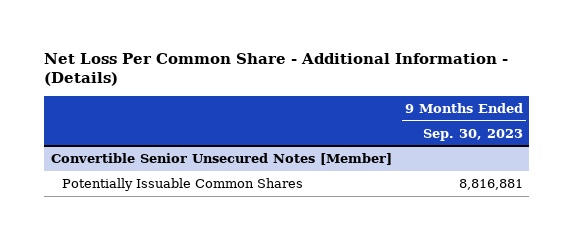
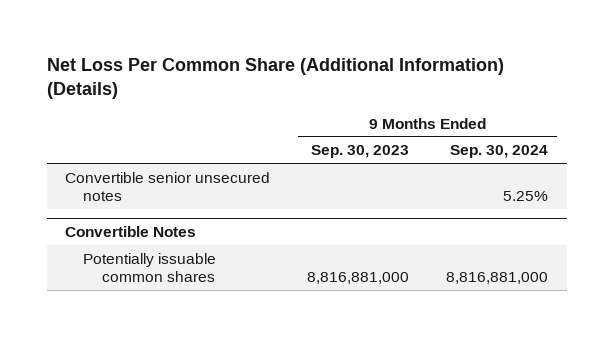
- Net Loss Per Common Share - Additional Information - (Details)
+ Net Loss Per Common Share (Additional Information) (Details)
- | 9 Months Ended Sep. 30, 2023
+ | 9 Months Ended Sep. 30, 2023 | 9 Months Ended Sep. 30, 2024
- Convertible Senior Unsecured Notes [Member]
- Potentially Issuable Common Shares | 8,816,881
+ Convertible senior unsecured notes | | 5.25%
+ Convertible Notes
+ Potentially issuable common shares | 8,816,881,000 | 8,816,881,000

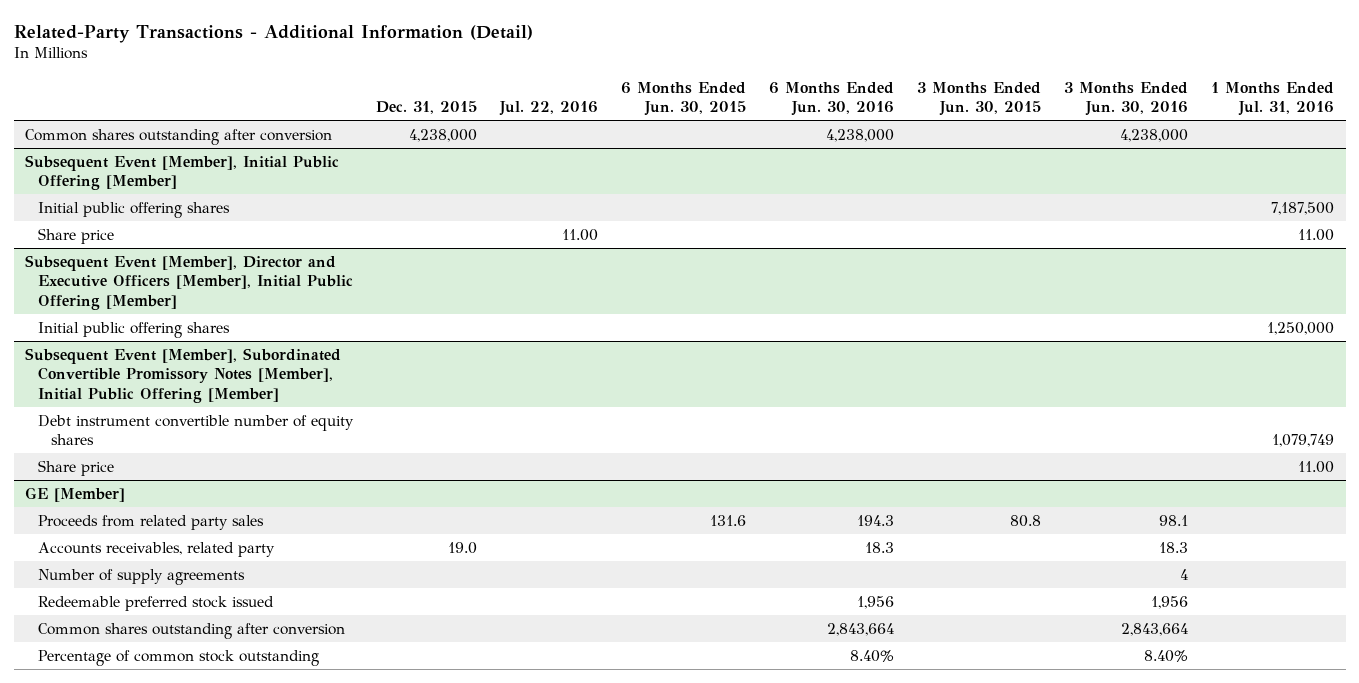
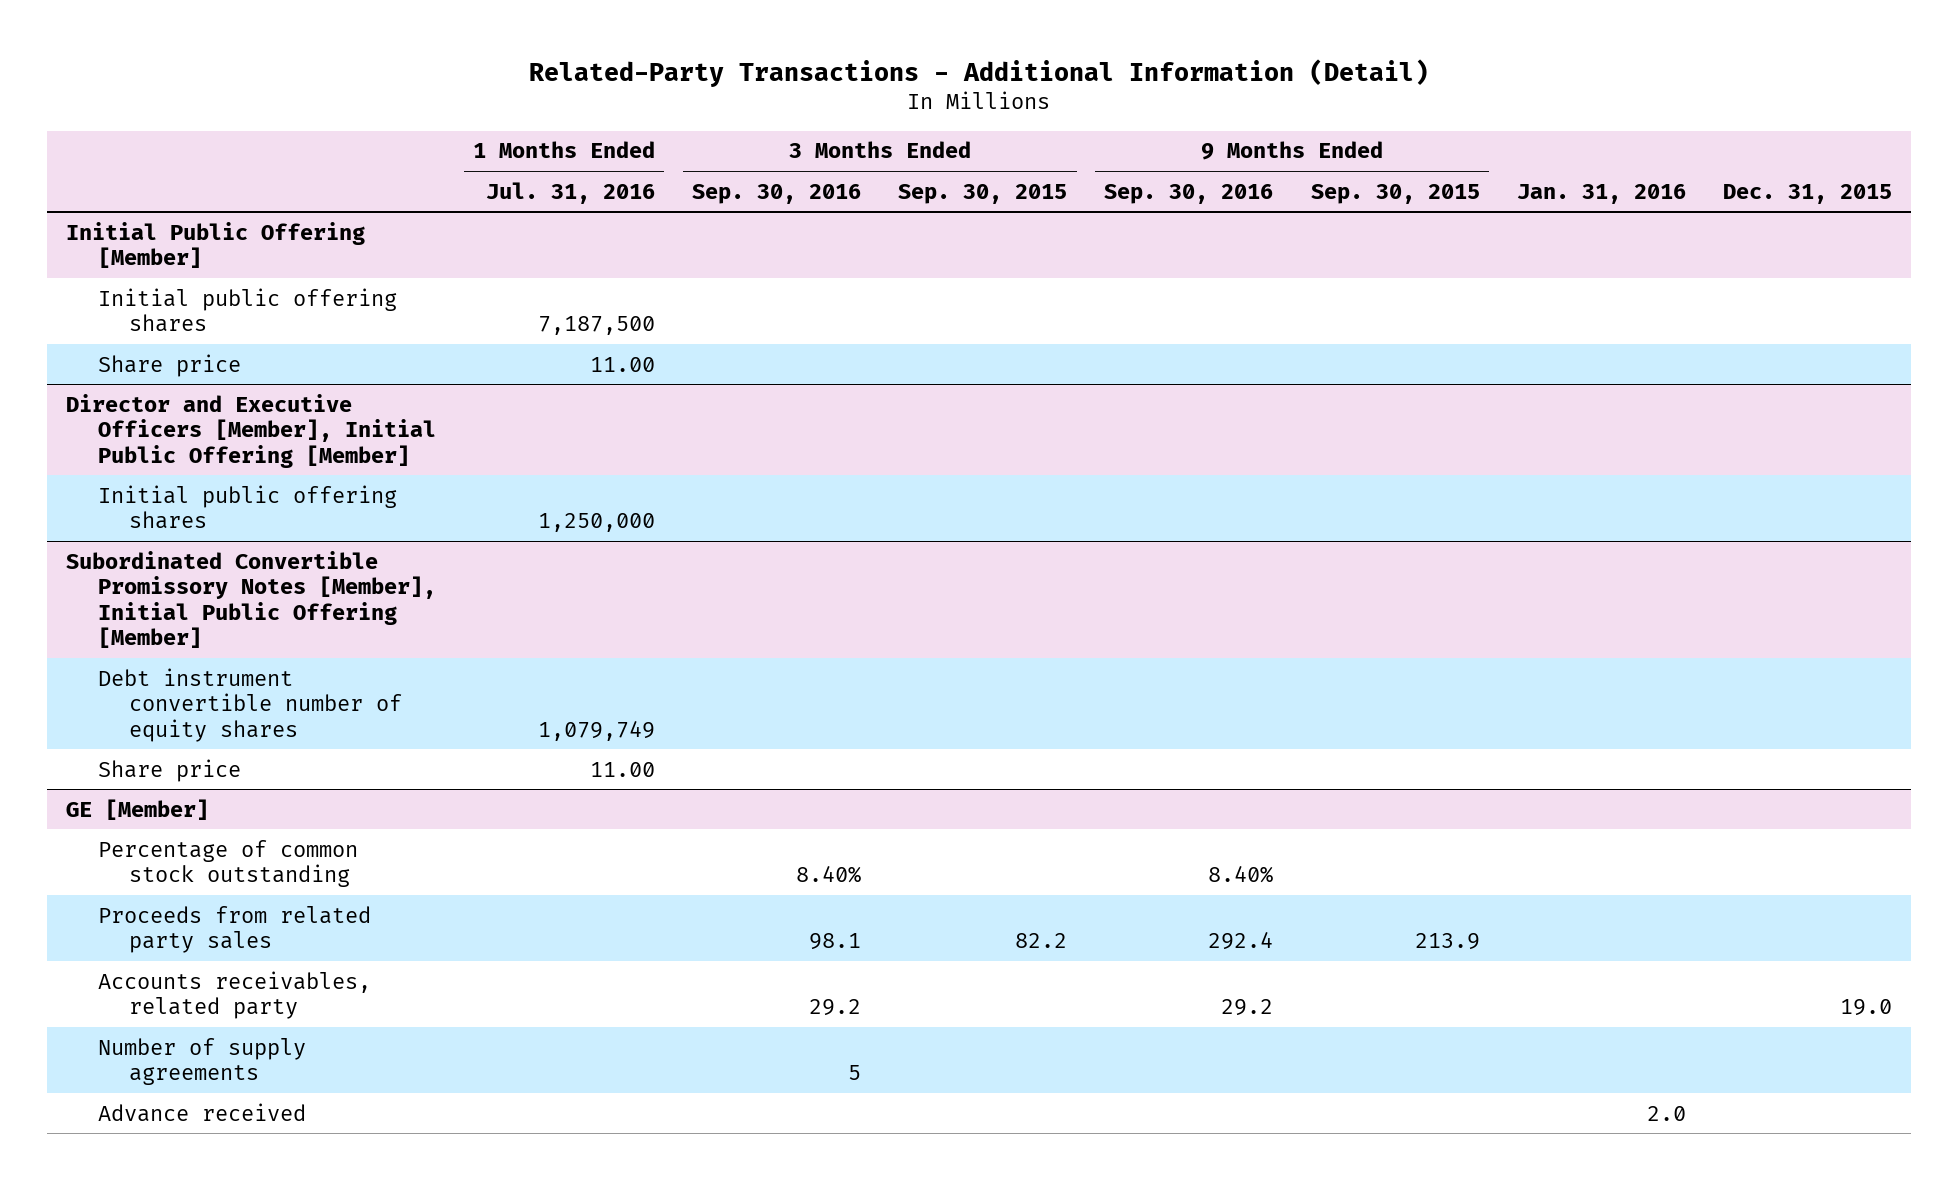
- | Dec. 31, 2015 | Jul. 22, 2016 | 6 Months Ended Jun. 30, 2015 | 6 Months Ended Jun. 30, 2016 | 3 Months Ended Jun. 30, 2015 | 3 Months Ended Jun. 30, 2016 | 1 Months Ended Jul. 31, 2016
+ | 1 Months Ended Jul. 31, 2016 | 3 Months Ended Sep. 30, 2016 | 3 Months Ended Sep. 30, 2015 | 9 Months Ended Sep. 30, 2016 | 9 Months Ended Sep. 30, 2015 | Jan. 31, 2016 | Dec. 31, 2015
- Common shares outstanding after conversion | 4,238,000 | | | 4,238,000 | | 4,238,000 |
- Subsequent Event [Member], Initial Public Offering [Member]
+ Initial Public Offering [Member]
- Subsequent Event [Member], Director and Executive Officers [Member], Initial Public Offering [Member]
+ Director and Executive Officers [Member], Initial Public Offering [Member]
- Subsequent Event [Member], Subordinated Convertible Promissory Notes [Member], Initial Public Offering [Member]
+ Subordinated Convertible Promissory Notes [Member], Initial Public Offering [Member]
@ GE [Member]
moved up: Percentage of common stock outstanding | | 8.40% | | 8.40% | | |
- Redeemable preferred stock issued | | | | 1,956 | | 1,956 |
- Common shares outstanding after conversion | | | | 2,843,664 | | 2,843,664 |
+ Advance received | | | | | | 2.0 |

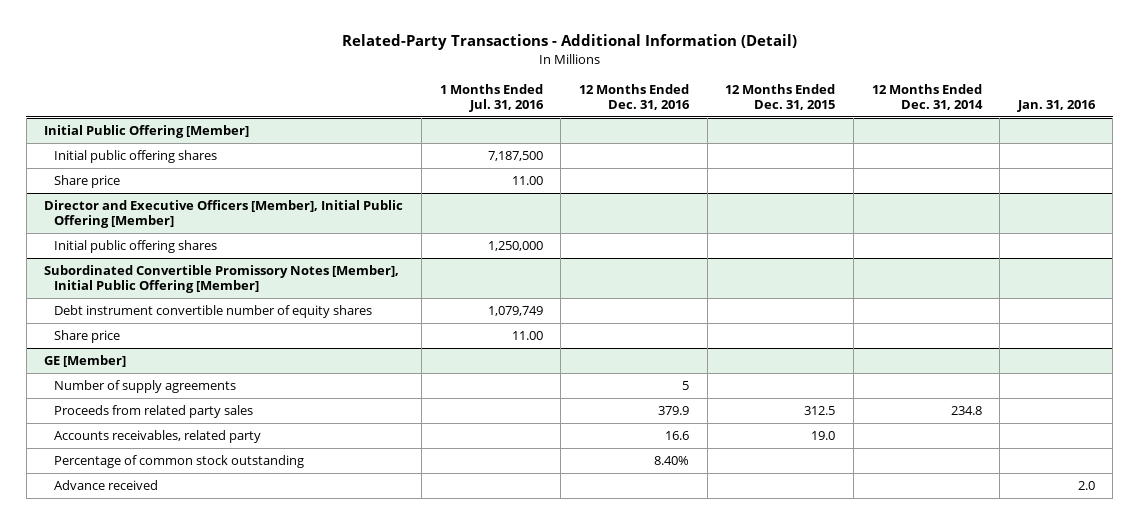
- | 1 Months Ended Jul. 31, 2016 | 3 Months Ended Sep. 30, 2016 | 3 Months Ended Sep. 30, 2015 | 9 Months Ended Sep. 30, 2016 | 9 Months Ended Sep. 30, 2015 | Jan. 31, 2016 | Dec. 31, 2015
+ | 1 Months Ended Jul. 31, 2016 | 12 Months Ended Dec. 31, 2016 | 12 Months Ended Dec. 31, 2015 | 12 Months Ended Dec. 31, 2014 | Jan. 31, 2016
@ GE [Member]
moved up: Number of supply agreements | | 5 | | |
moved down: Percentage of common stock outstanding | | 8.40% | | |

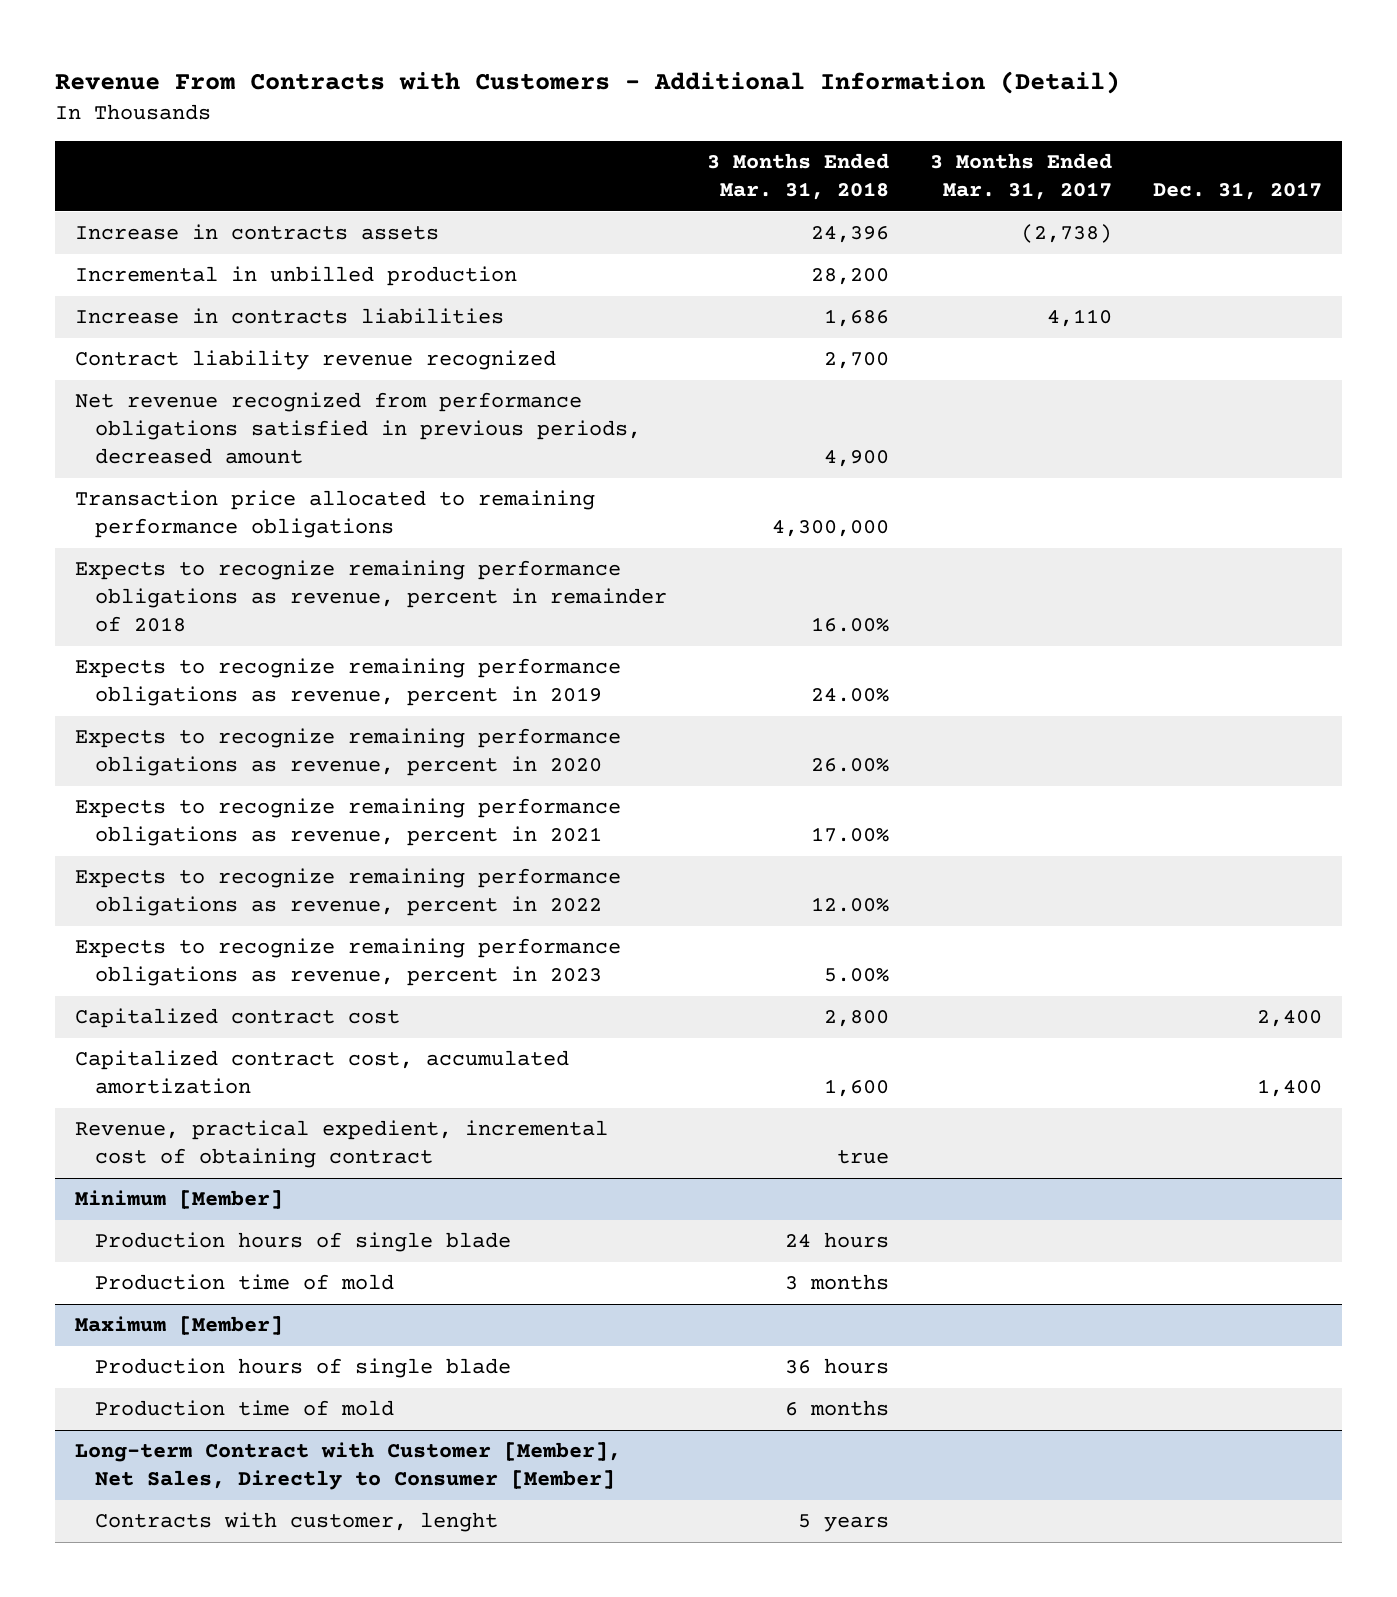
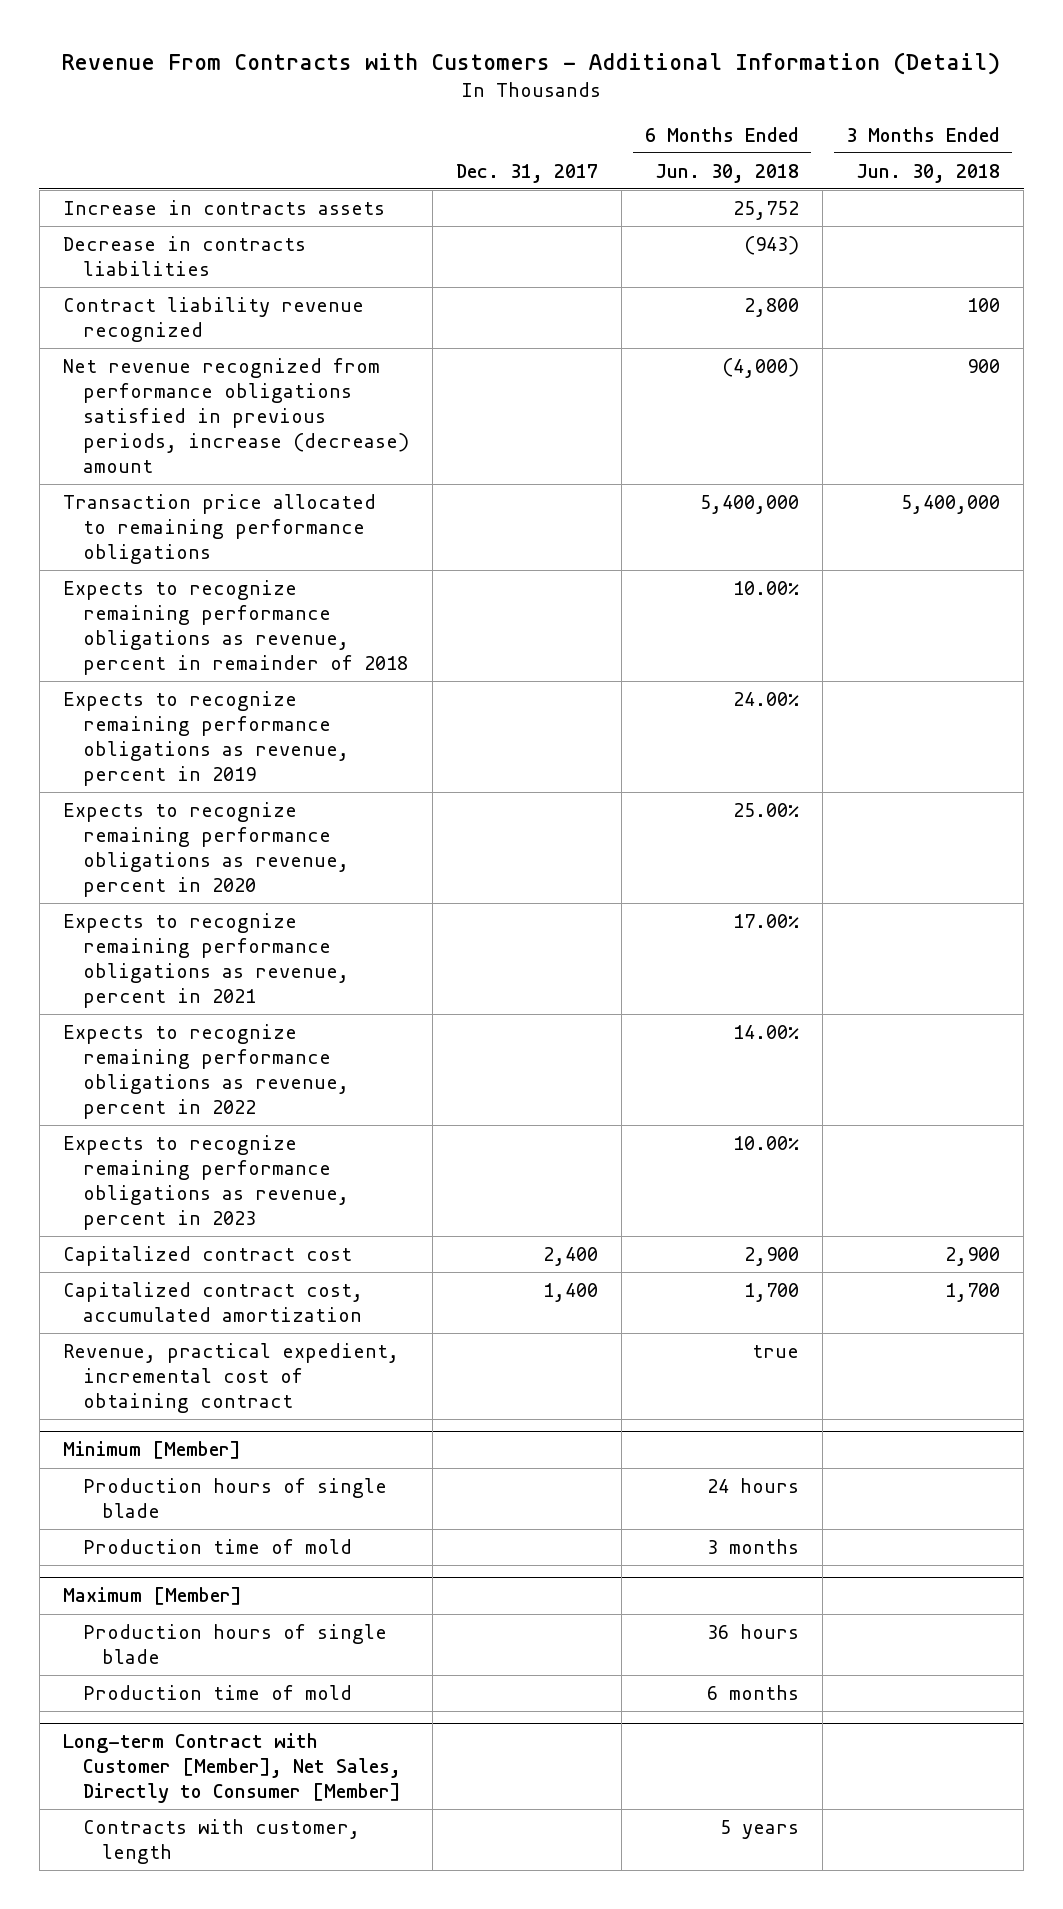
- | 3 Months Ended Mar. 31, 2018 | 3 Months Ended Mar. 31, 2017 | Dec. 31, 2017
+ | Dec. 31, 2017 | 6 Months Ended Jun. 30, 2018 | 3 Months Ended Jun. 30, 2018
- Incremental in unbilled production | 28,200 | |
- Increase in contracts liabilities | 1,686 | 4,110 |
+ Decrease in contracts liabilities | | (943) |
- Net revenue recognized from performance obligations satisfied in previous periods, decreased amount | 4,900 | |
+ Net revenue recognized from performance obligations satisfied in previous periods, increase (decrease) amount | | (4,000) | 900
@ Long-term Contract with Customer [Member], Net Sales, Directly to Consumer [Member]
- Contracts with customer, lenght | 5 years | |
+ Contracts with customer, length | | 5 years |

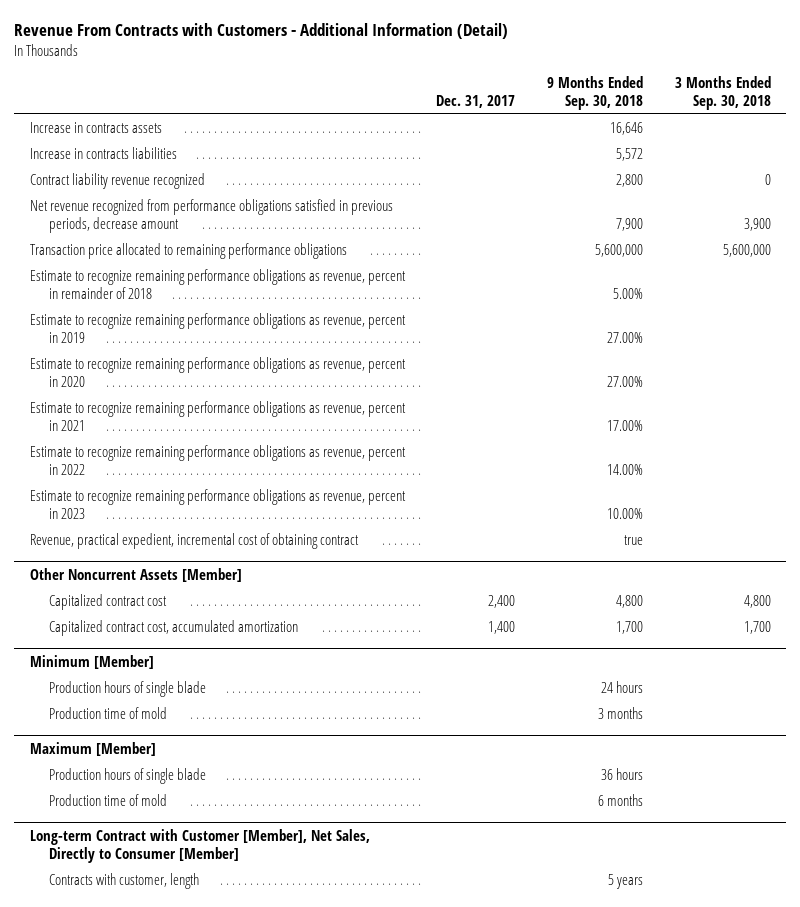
- | Dec. 31, 2017 | 6 Months Ended Jun. 30, 2018 | 3 Months Ended Jun. 30, 2018
+ | Dec. 31, 2017 | 9 Months Ended Sep. 30, 2018 | 3 Months Ended Sep. 30, 2018
- Decrease in contracts liabilities | | (943) |
+ Increase in contracts liabilities | | 5,572 |
- Net revenue recognized from performance obligations satisfied in previous periods, increase (decrease) amount | | (4,000) | 900
+ Net revenue recognized from performance obligations satisfied in previous periods, decrease amount | | 7,900 | 3,900
- Expects to recognize remaining performance obligations as revenue, percent in remainder of 2018 | | 10.00% |
- Expects to recognize remaining performance obligations as revenue, percent in 2019 | | 24.00% |
- Expects to recognize remaining performance obligations as revenue, percent in 2020 | | 25.00% |
- Expects to recognize remaining performance obligations as revenue, percent in 2021 | | 17.00% |
- Expects to recognize remaining performance obligations as revenue, percent in 2022 | | 14.00% |
- Expects to recognize remaining performance obligations as revenue, percent in 2023 | | 10.00% |
- Capitalized contract cost | 2,400 | 2,900 | 2,900
- Capitalized contract cost, accumulated amortization | 1,400 | 1,700 | 1,700
+ Estimate to recognize remaining performance obligations as revenue, percent in remainder of 2018 | | 5.00% |
+ Estimate to recognize remaining performance obligations as revenue, percent in 2019 | | 27.00% |
+ Estimate to recognize remaining performance obligations as revenue, percent in 2020 | | 27.00% |
+ Estimate to recognize remaining performance obligations as revenue, percent in 2021 | | 17.00% |
+ Estimate to recognize remaining performance obligations as revenue, percent in 2022 | | 14.00% |
+ Estimate to recognize remaining performance obligations as revenue, percent in 2023 | | 10.00% |
+ Other Noncurrent Assets [Member]
+ Capitalized contract cost | 2,400 | 4,800 | 4,800
+ Capitalized contract cost, accumulated amortization | 1,400 | 1,700 | 1,700

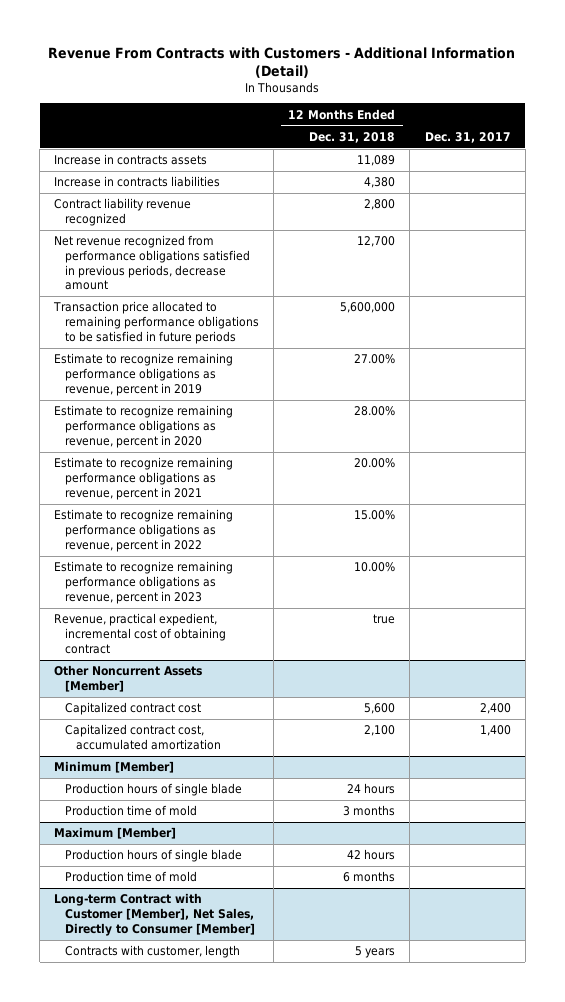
- | Dec. 31, 2017 | 9 Months Ended Sep. 30, 2018 | 3 Months Ended Sep. 30, 2018
+ | 12 Months Ended Dec. 31, 2018 | Dec. 31, 2017
- Transaction price allocated to remaining performance obligations | | 5,600,000 | 5,600,000
- Estimate to recognize remaining performance obligations as revenue, percent in remainder of 2018 | | 5.00% |
+ Transaction price allocated to remaining performance obligations to be satisfied in future periods | 5,600,000 |

